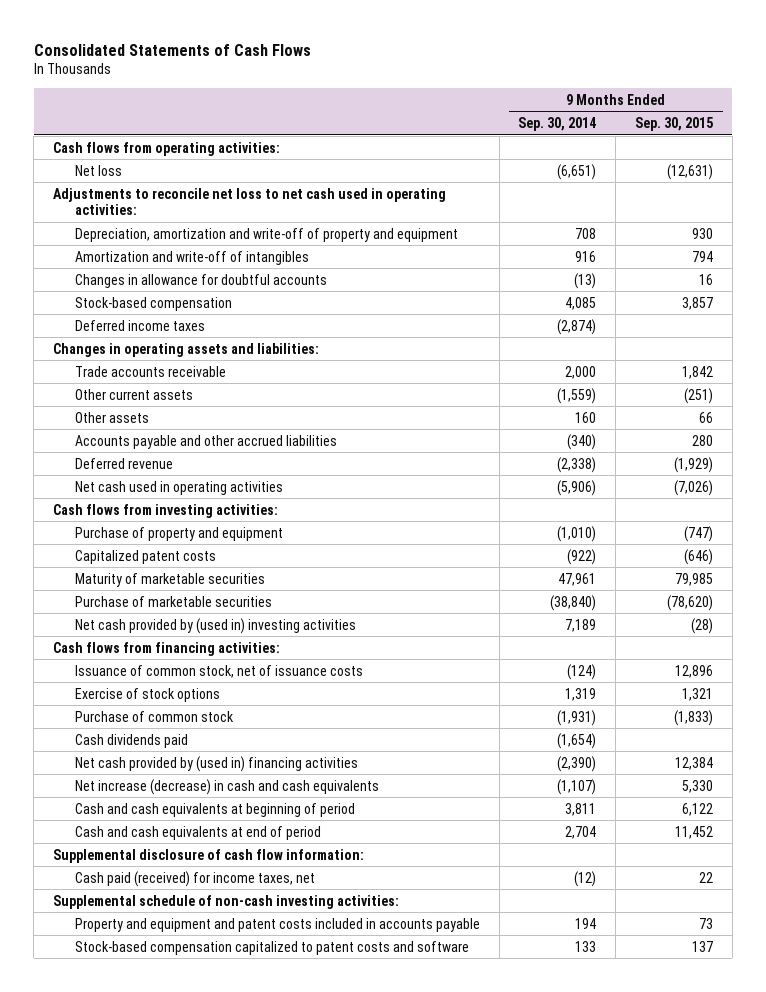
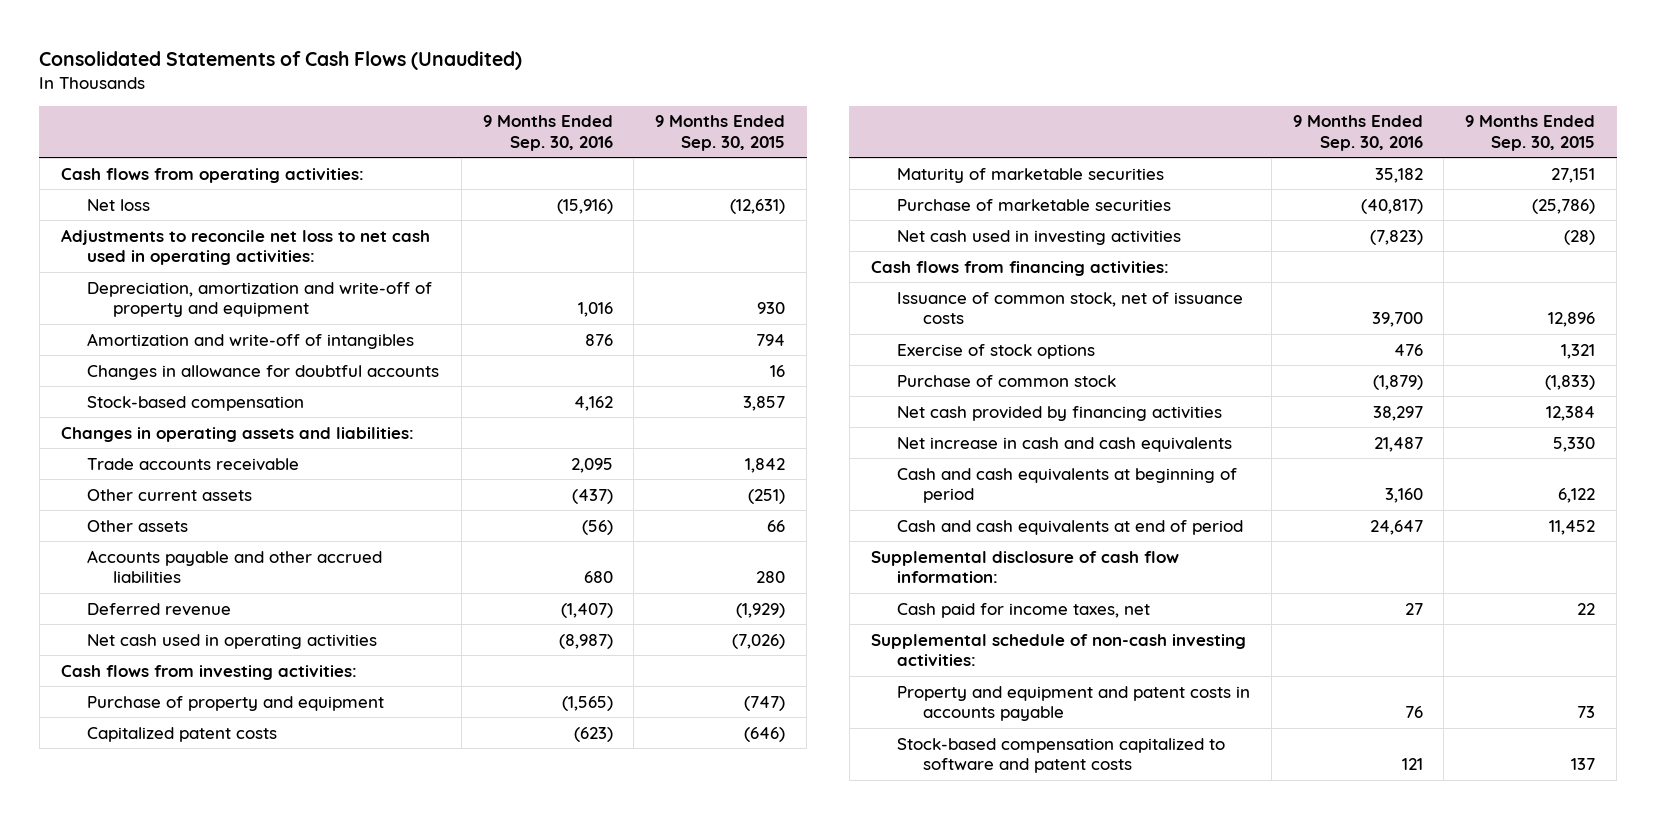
- Consolidated Statements of Cash Flows
+ Consolidated Statements of Cash Flows (Unaudited)
- | 9 Months Ended Sep. 30, 2014 | 9 Months Ended Sep. 30, 2015
+ | 9 Months Ended Sep. 30, 2016 | 9 Months Ended Sep. 30, 2015
- Deferred income taxes | (2,874) |
- Maturity of marketable securities | 47,961 | 79,985
- Purchase of marketable securities | (38,840) | (78,620)
- Net cash provided by (used in) investing activities | 7,189 | (28)
+ Maturity of marketable securities | 35,182 | 27,151
+ Purchase of marketable securities | (40,817) | (25,786)
+ Net cash used in investing activities | (7,823) | (28)
- Cash dividends paid | (1,654) |
- Net cash provided by (used in) financing activities | (2,390) | 12,384
- Net increase (decrease) in cash and cash equivalents | (1,107) | 5,330
+ Net cash provided by financing activities | 38,297 | 12,384
+ Net increase in cash and cash equivalents | 21,487 | 5,330
- Cash paid (received) for income taxes, net | (12) | 22
+ Cash paid for income taxes, net | 27 | 22
- Property and equipment and patent costs included in accounts payable | 194 | 73
- Stock-based compensation capitalized to patent costs and software | 133 | 137
+ Property and equipment and patent costs in accounts payable | 76 | 73
+ Stock-based compensation capitalized to software and patent costs | 121 | 137

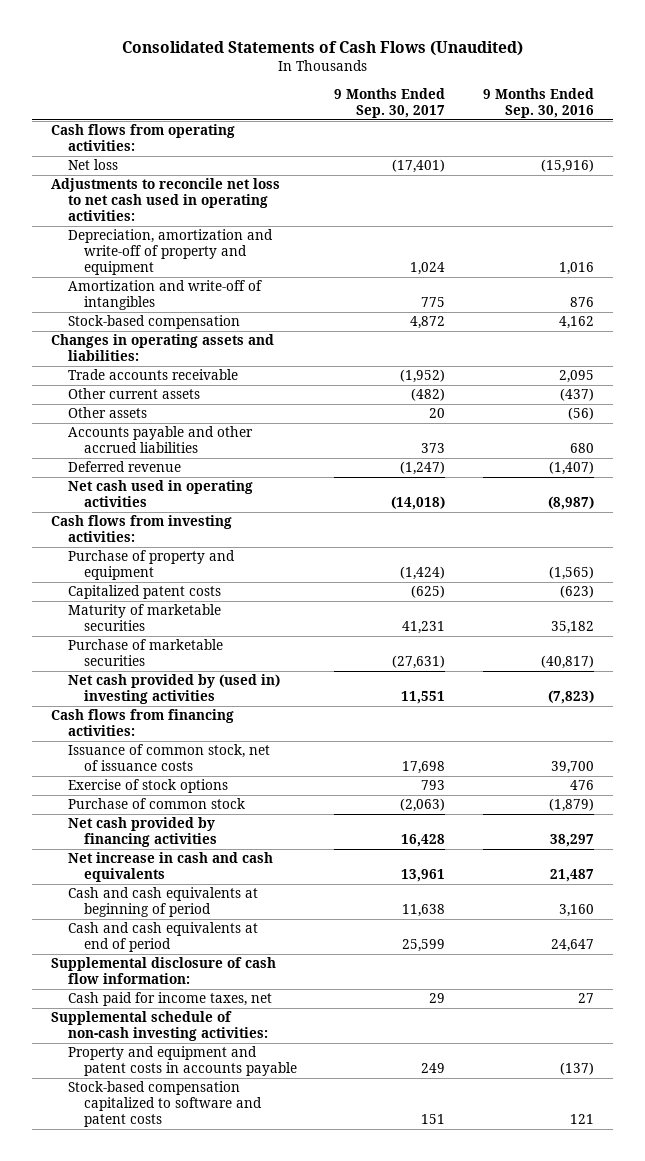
- | 9 Months Ended Sep. 30, 2016 | 9 Months Ended Sep. 30, 2015
+ | 9 Months Ended Sep. 30, 2017 | 9 Months Ended Sep. 30, 2016
- Changes in allowance for doubtful accounts | | 16
- Net cash used in investing activities | (7,823) | (28)
+ Net cash provided by (used in) investing activities | 11,551 | (7,823)
- Property and equipment and patent costs in accounts payable | 76 | 73
+ Property and equipment and patent costs in accounts payable | 249 | (137)

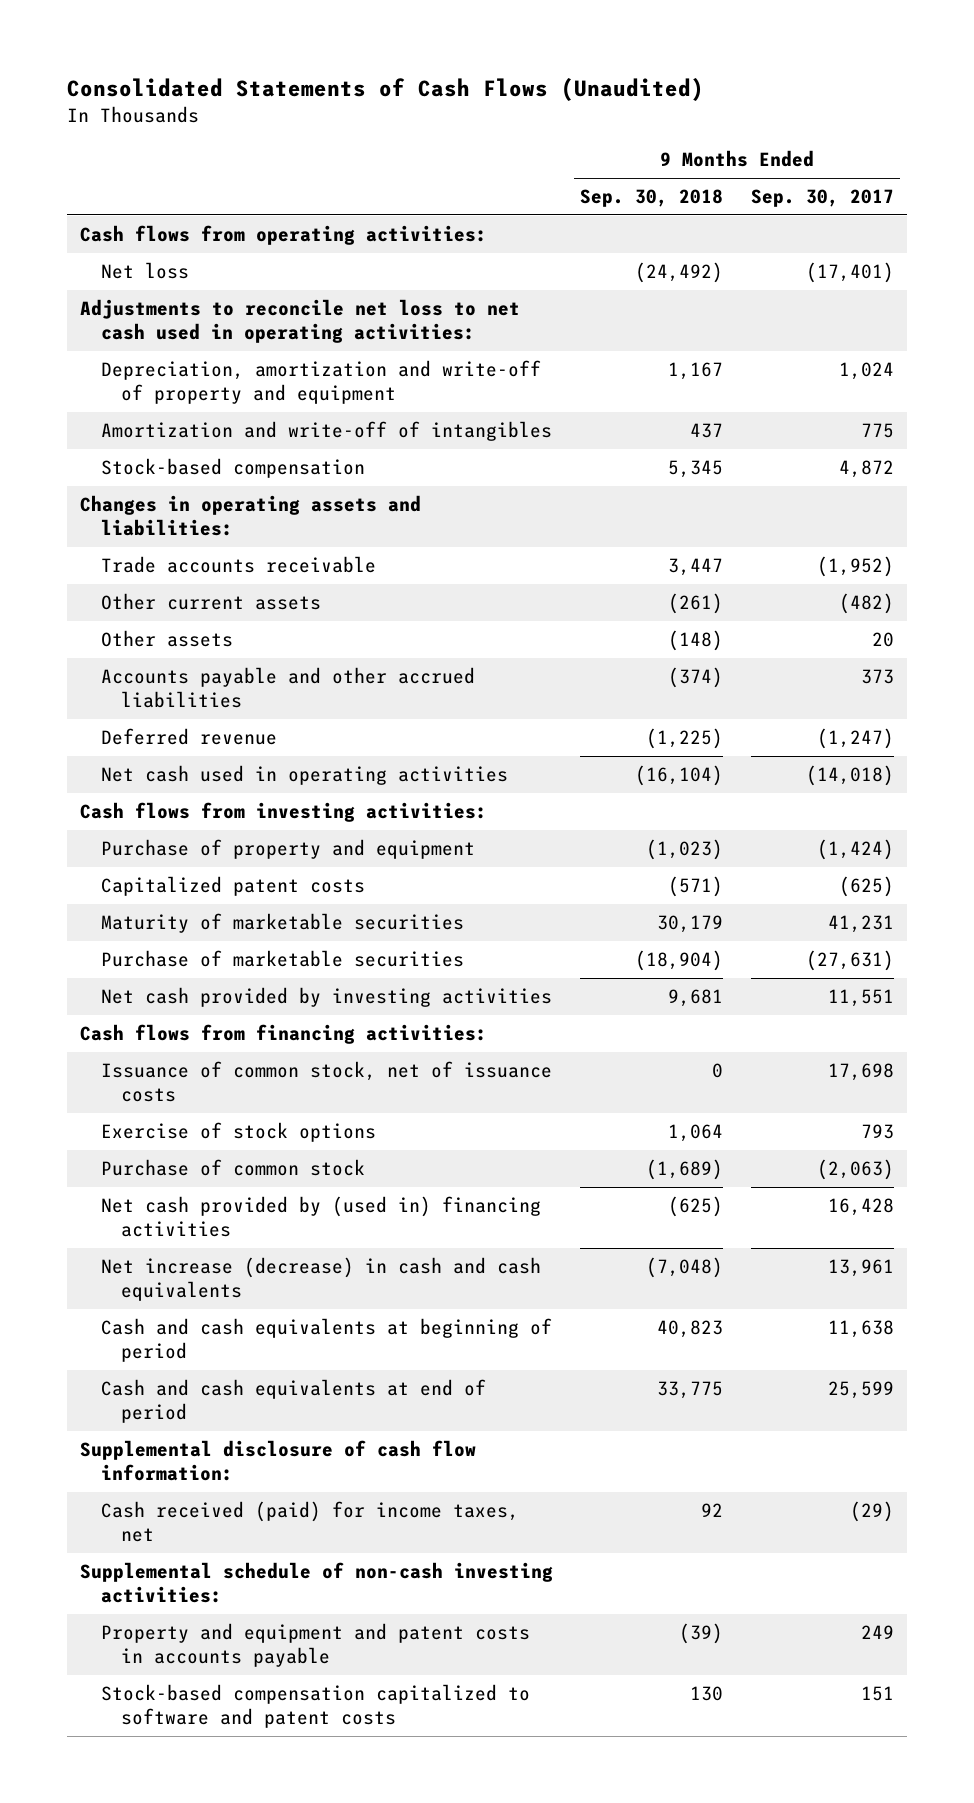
- | 9 Months Ended Sep. 30, 2017 | 9 Months Ended Sep. 30, 2016
+ | 9 Months Ended Sep. 30, 2018 | 9 Months Ended Sep. 30, 2017
- Net cash provided by (used in) investing activities | 11,551 | (7,823)
+ Net cash provided by investing activities | 9,681 | 11,551
- Net cash provided by financing activities | 16,428 | 38,297
- Net increase in cash and cash equivalents | 13,961 | 21,487
+ Net cash provided by (used in) financing activities | (625) | 16,428
+ Net increase (decrease) in cash and cash equivalents | (7,048) | 13,961
- Cash paid for income taxes, net | 29 | 27
+ Cash received (paid) for income taxes, net | 92 | (29)

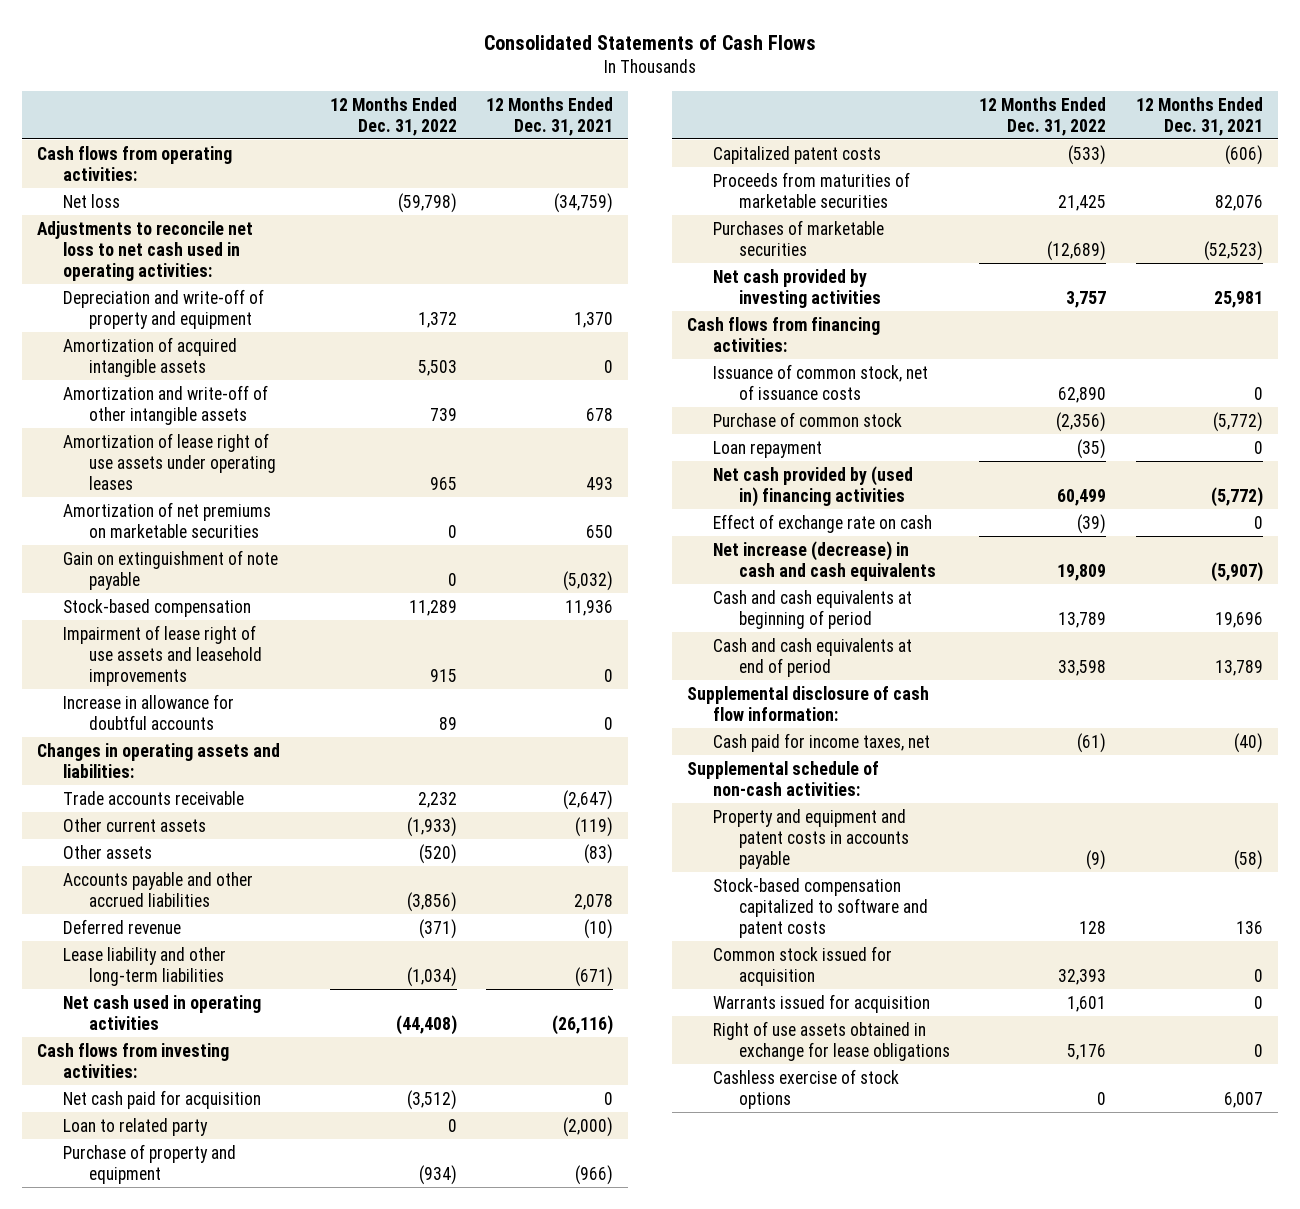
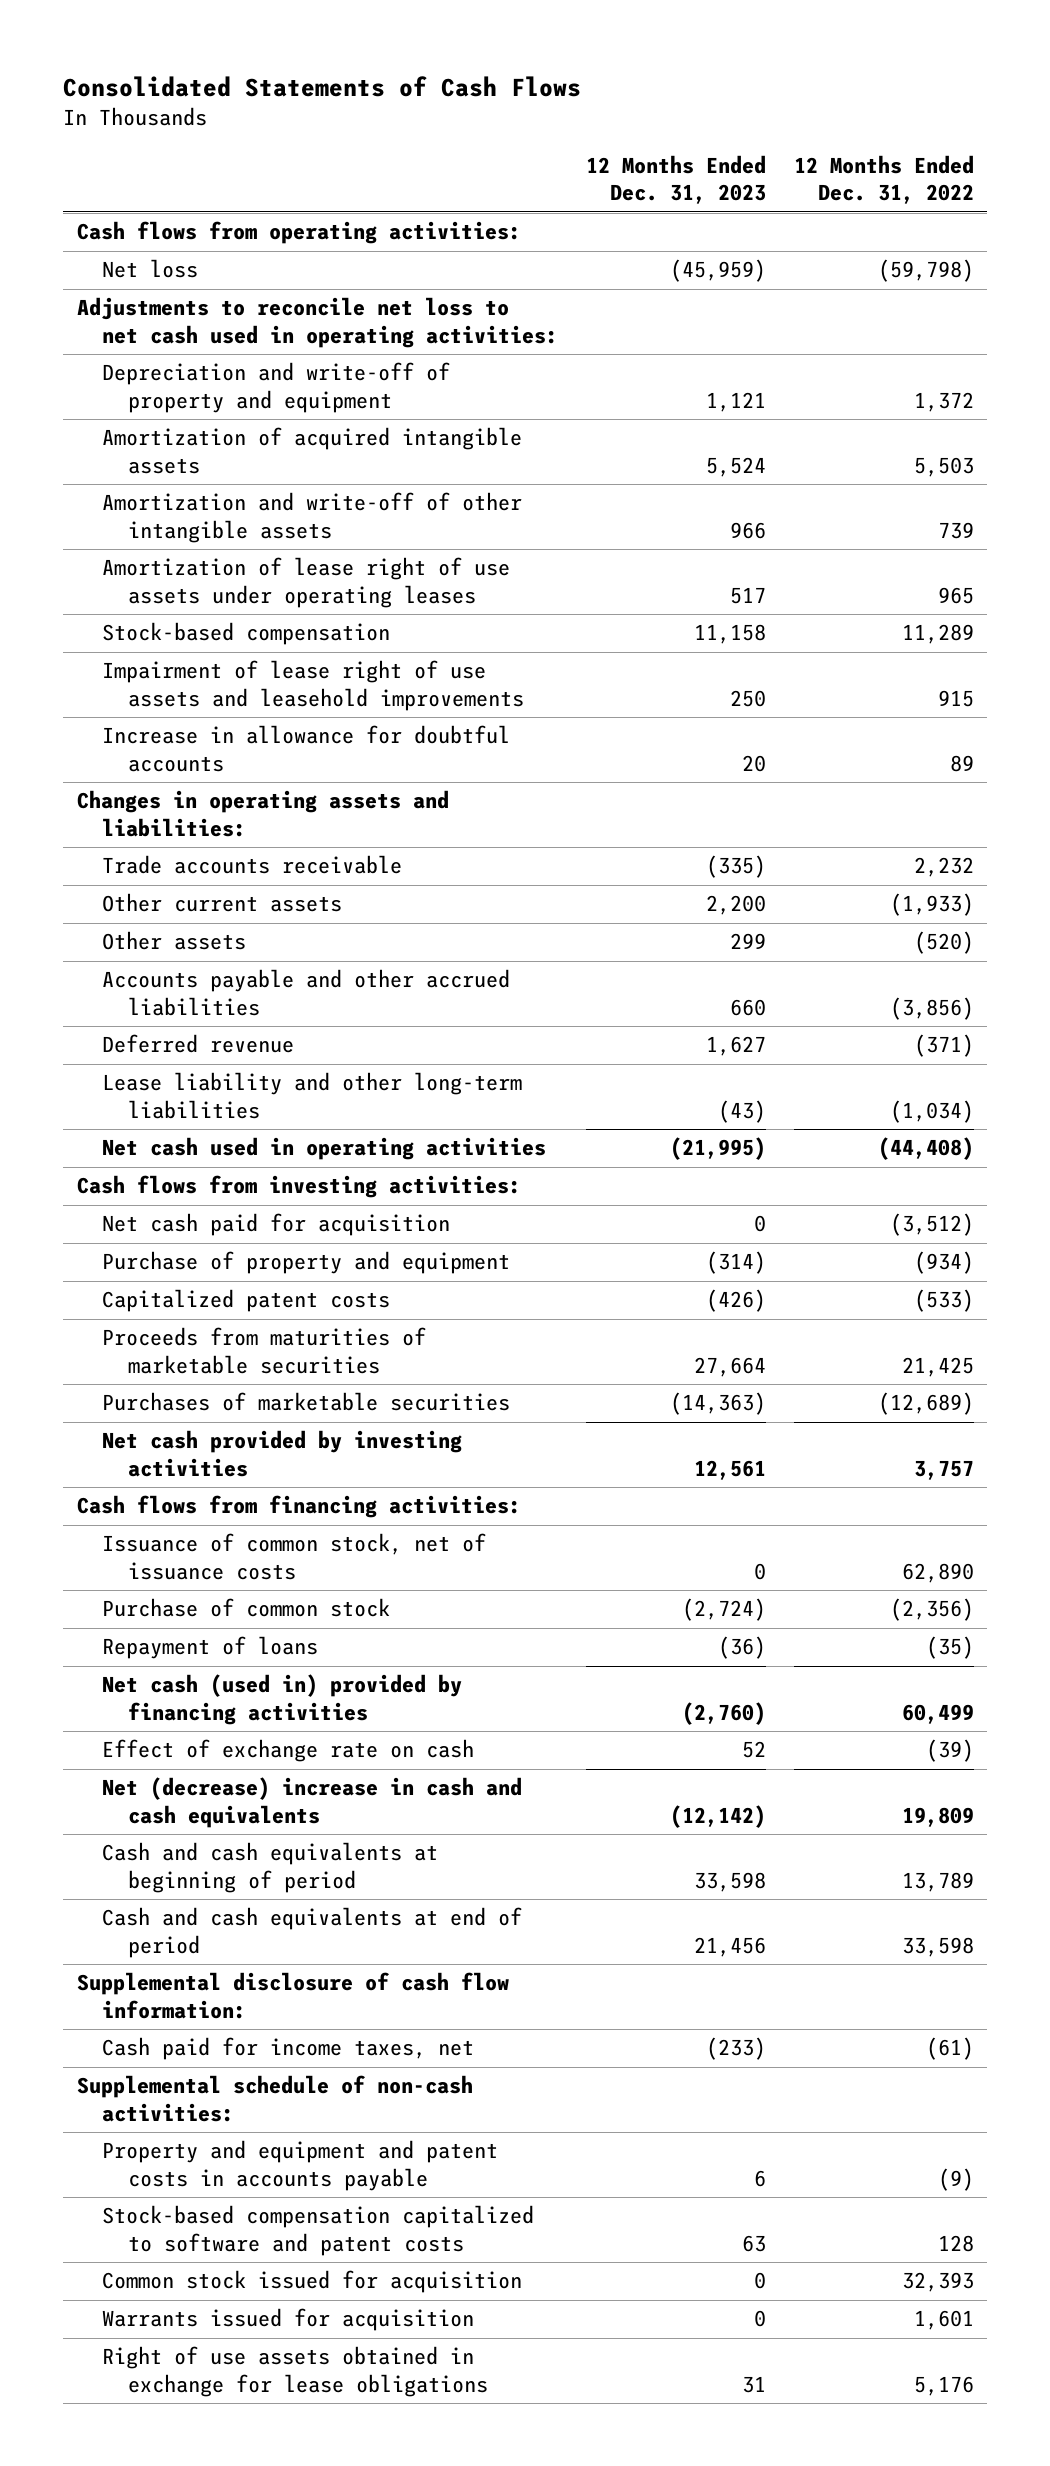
- | 12 Months Ended Dec. 31, 2022 | 12 Months Ended Dec. 31, 2021
+ | 12 Months Ended Dec. 31, 2023 | 12 Months Ended Dec. 31, 2022
- Amortization of net premiums on marketable securities | 0 | 650
- Gain on extinguishment of note payable | 0 | (5,032)
- Loan to related party | 0 | (2,000)
- Loan repayment | (35) | 0
- Net cash provided by (used in) financing activities | 60,499 | (5,772)
+ Repayment of loans | (36) | (35)
+ Net cash (used in) provided by financing activities | (2,760) | 60,499
- Net increase (decrease) in cash and cash equivalents | 19,809 | (5,907)
+ Net (decrease) increase in cash and cash equivalents | (12,142) | 19,809
- Cashless exercise of stock options | 0 | 6,007

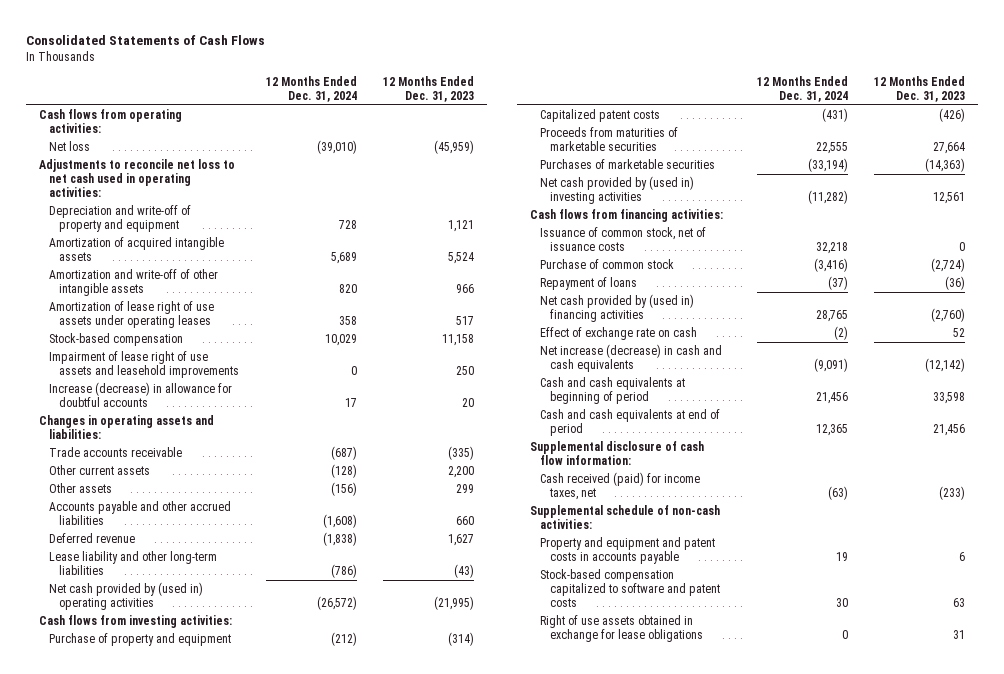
- | 12 Months Ended Dec. 31, 2023 | 12 Months Ended Dec. 31, 2022
+ | 12 Months Ended Dec. 31, 2024 | 12 Months Ended Dec. 31, 2023
- Increase in allowance for doubtful accounts | 20 | 89
+ Increase (decrease) in allowance for doubtful accounts | 17 | 20
- Net cash used in operating activities | (21,995) | (44,408)
+ Net cash provided by (used in) operating activities | (26,572) | (21,995)
- Net cash paid for acquisition | 0 | (3,512)
- Net cash provided by investing activities | 12,561 | 3,757
+ Net cash provided by (used in) investing activities | (11,282) | 12,561
- Net cash (used in) provided by financing activities | (2,760) | 60,499
+ Net cash provided by (used in) financing activities | 28,765 | (2,760)
- Net (decrease) increase in cash and cash equivalents | (12,142) | 19,809
+ Net increase (decrease) in cash and cash equivalents | (9,091) | (12,142)
- Cash paid for income taxes, net | (233) | (61)
+ Cash received (paid) for income taxes, net | (63) | (233)
- Common stock issued for acquisition | 0 | 32,393
- Warrants issued for acquisition | 0 | 1,601

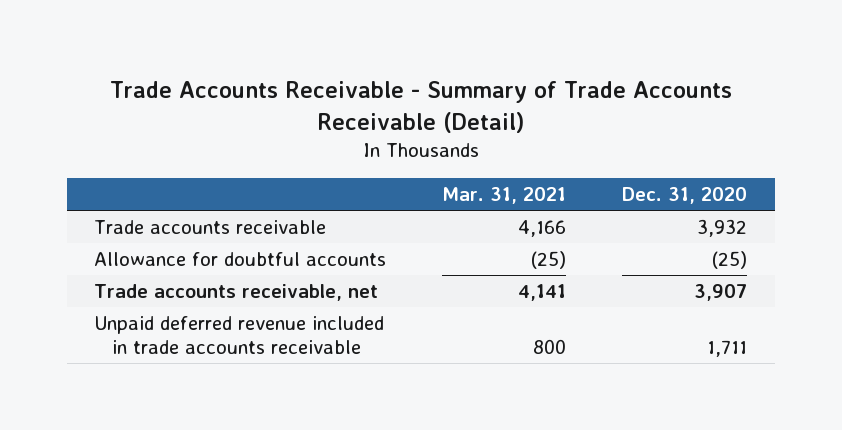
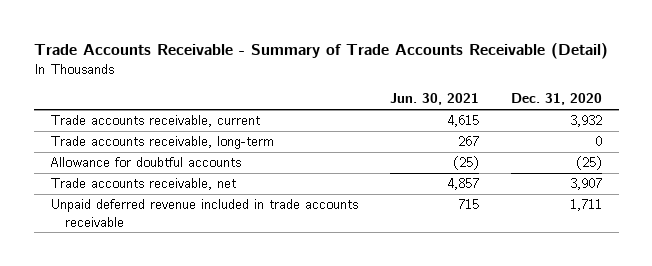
- | Mar. 31, 2021 | Dec. 31, 2020
+ | Jun. 30, 2021 | Dec. 31, 2020
- Trade accounts receivable | 4,166 | 3,932
+ Trade accounts receivable, current | 4,615 | 3,932
+ Trade accounts receivable, long-term | 267 | 0

